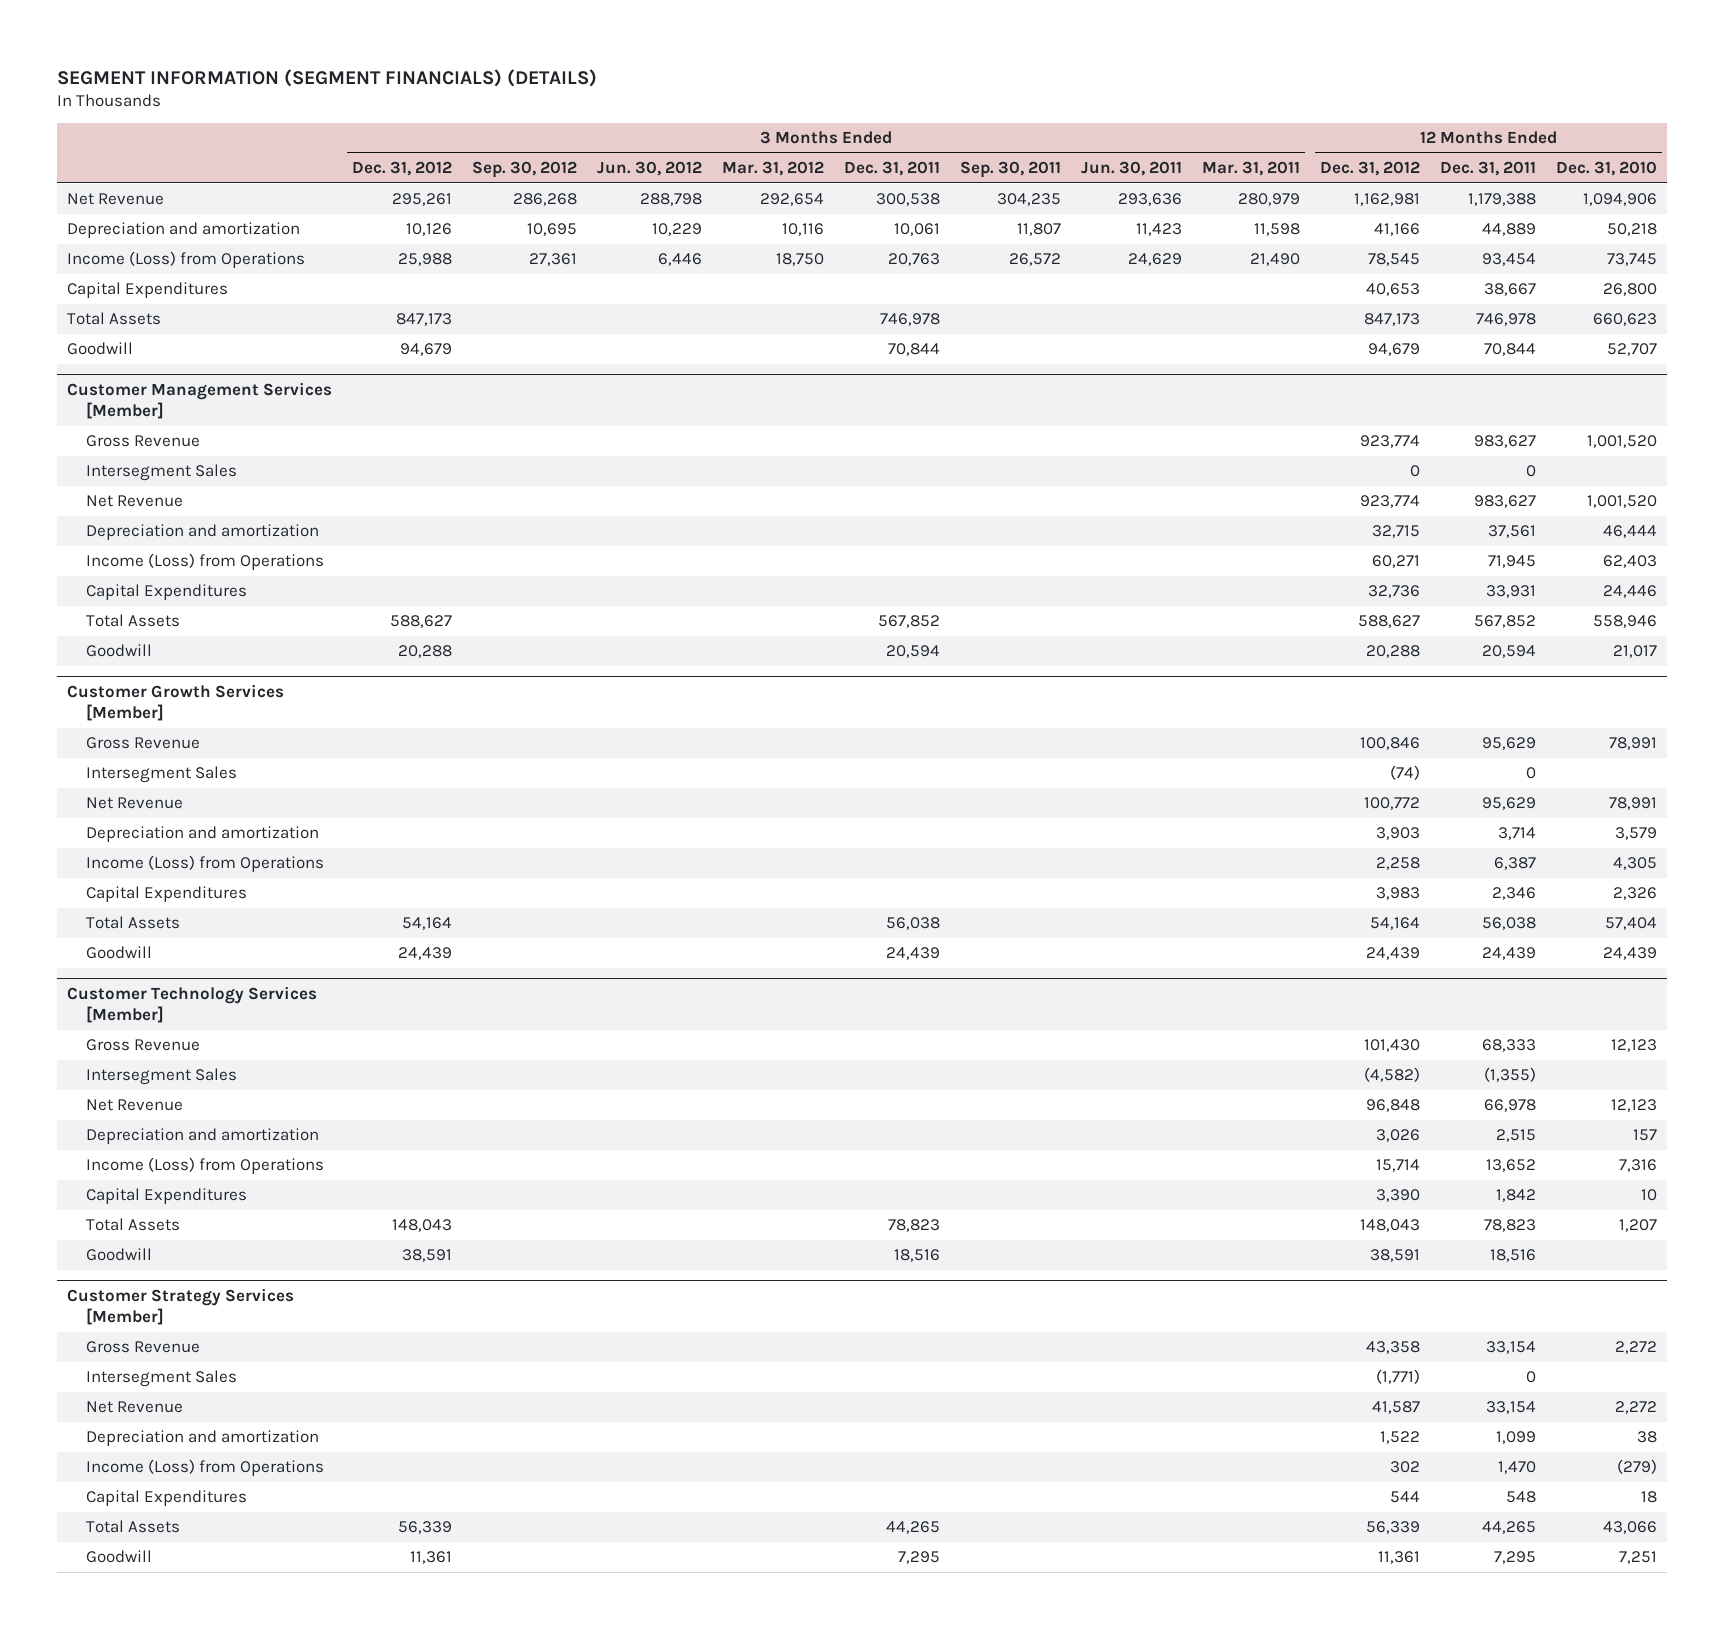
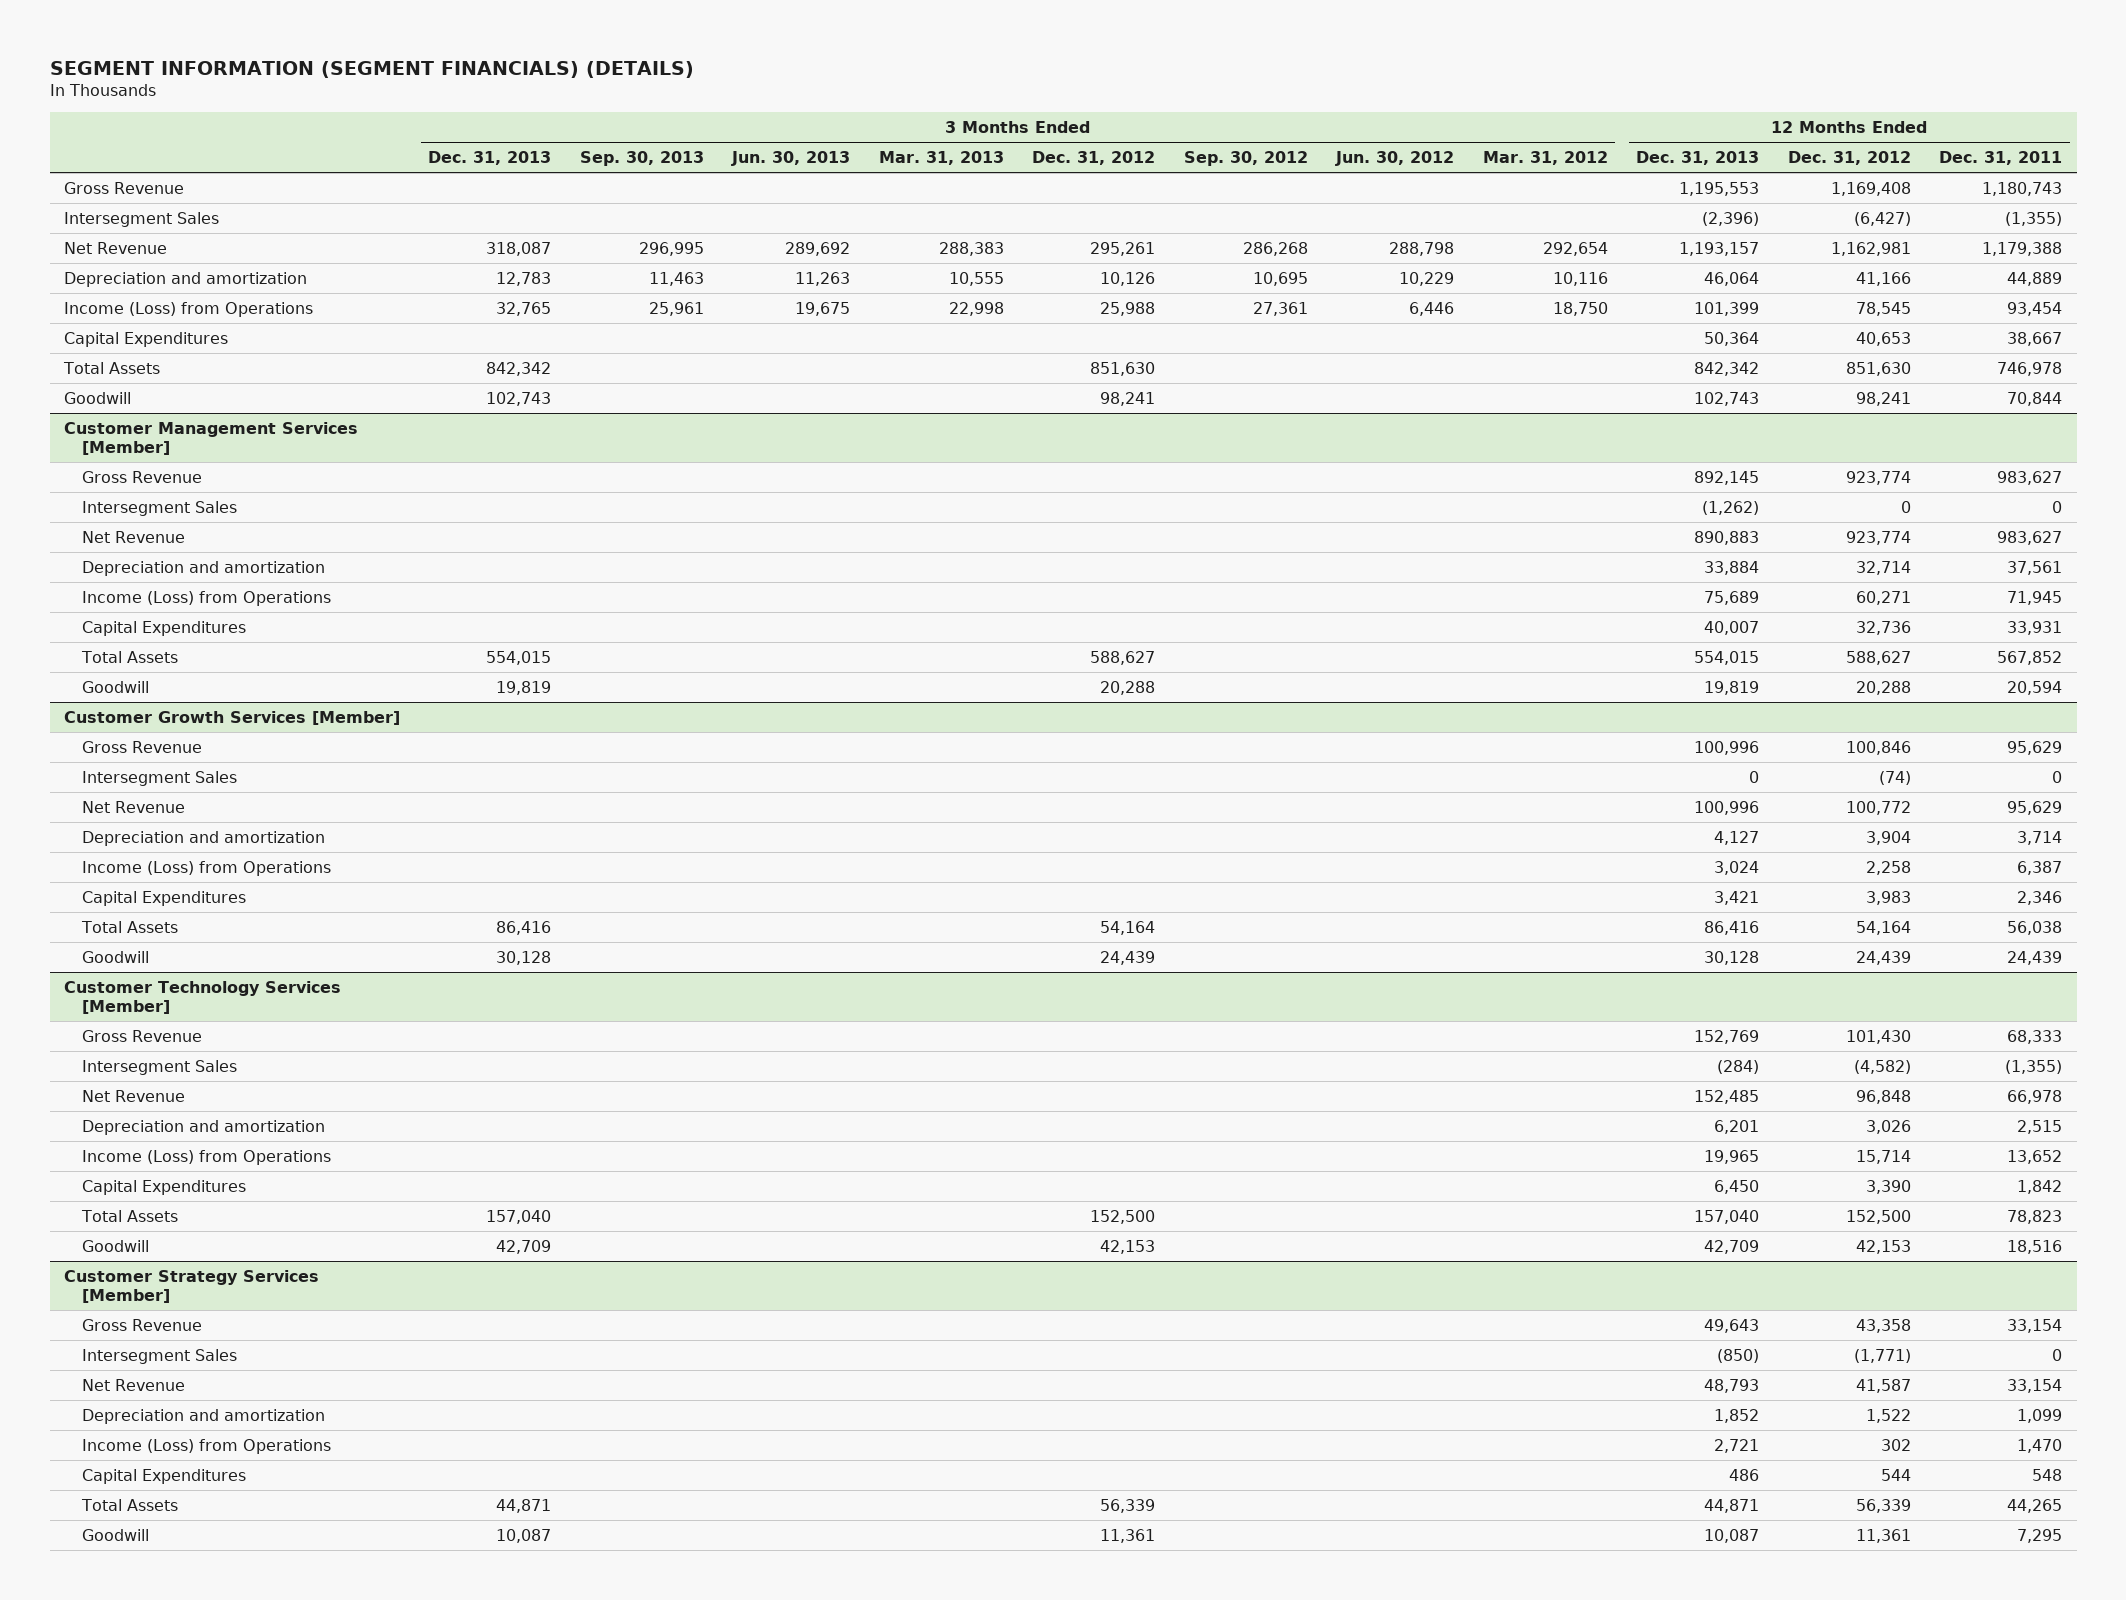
- | 3 Months Ended Dec. 31, 2012 | 3 Months Ended Sep. 30, 2012 | 3 Months Ended Jun. 30, 2012 | 3 Months Ended Mar. 31, 2012 | 3 Months Ended Dec. 31, 2011 | 3 Months Ended Sep. 30, 2011 | 3 Months Ended Jun. 30, 2011 | 3 Months Ended Mar. 31, 2011 | 12 Months Ended Dec. 31, 2012 | 12 Months Ended Dec. 31, 2011 | 12 Months Ended Dec. 31, 2010
+ | 3 Months Ended Dec. 31, 2013 | 3 Months Ended Sep. 30, 2013 | 3 Months Ended Jun. 30, 2013 | 3 Months Ended Mar. 31, 2013 | 3 Months Ended Dec. 31, 2012 | 3 Months Ended Sep. 30, 2012 | 3 Months Ended Jun. 30, 2012 | 3 Months Ended Mar. 31, 2012 | 12 Months Ended Dec. 31, 2013 | 12 Months Ended Dec. 31, 2012 | 12 Months Ended Dec. 31, 2011
+ Gross Revenue | | | | | | | | | 1,195,553 | 1,169,408 | 1,180,743
+ Intersegment Sales | | | | | | | | | (2,396) | (6,427) | (1,355)
- Total Assets | 847,173 | | | | 746,978 | | | | 847,173 | 746,978 | 660,623
- Goodwill | 94,679 | | | | 70,844 | | | | 94,679 | 70,844 | 52,707
+ Total Assets | 842,342 | | | | 851,630 | | | | 842,342 | 851,630 | 746,978
+ Goodwill | 102,743 | | | | 98,241 | | | | 102,743 | 98,241 | 70,844
@ Customer Management Services [Member]
- Depreciation and amortization | | | | | | | | | 32,715 | 37,561 | 46,444
+ Depreciation and amortization | | | | | | | | | 33,884 | 32,714 | 37,561
@ Customer Growth Services [Member]
- Depreciation and amortization | | | | | | | | | 3,903 | 3,714 | 3,579
+ Depreciation and amortization | | | | | | | | | 4,127 | 3,904 | 3,714
@ Customer Technology Services [Member]
- Total Assets | 148,043 | | | | 78,823 | | | | 148,043 | 78,823 | 1,207
- Goodwill | 38,591 | | | | 18,516 | | | | 38,591 | 18,516 |
+ Total Assets | 157,040 | | | | 152,500 | | | | 157,040 | 152,500 | 78,823
+ Goodwill | 42,709 | | | | 42,153 | | | | 42,709 | 42,153 | 18,516

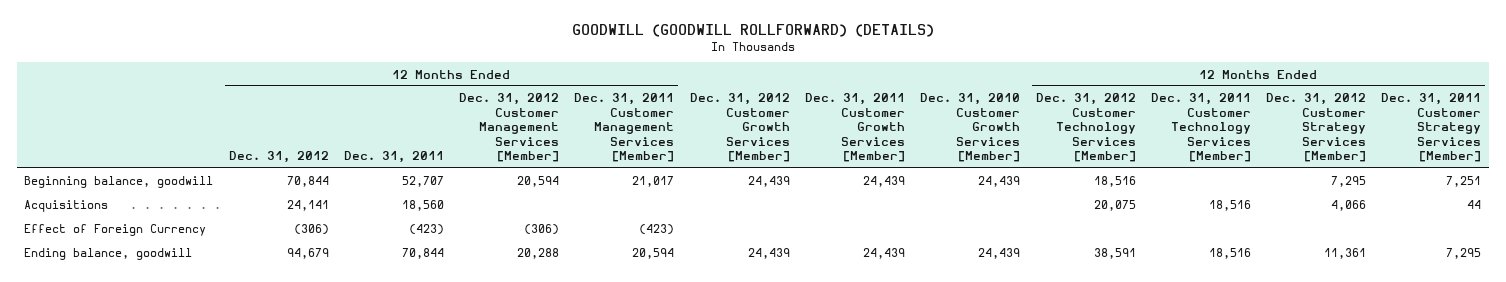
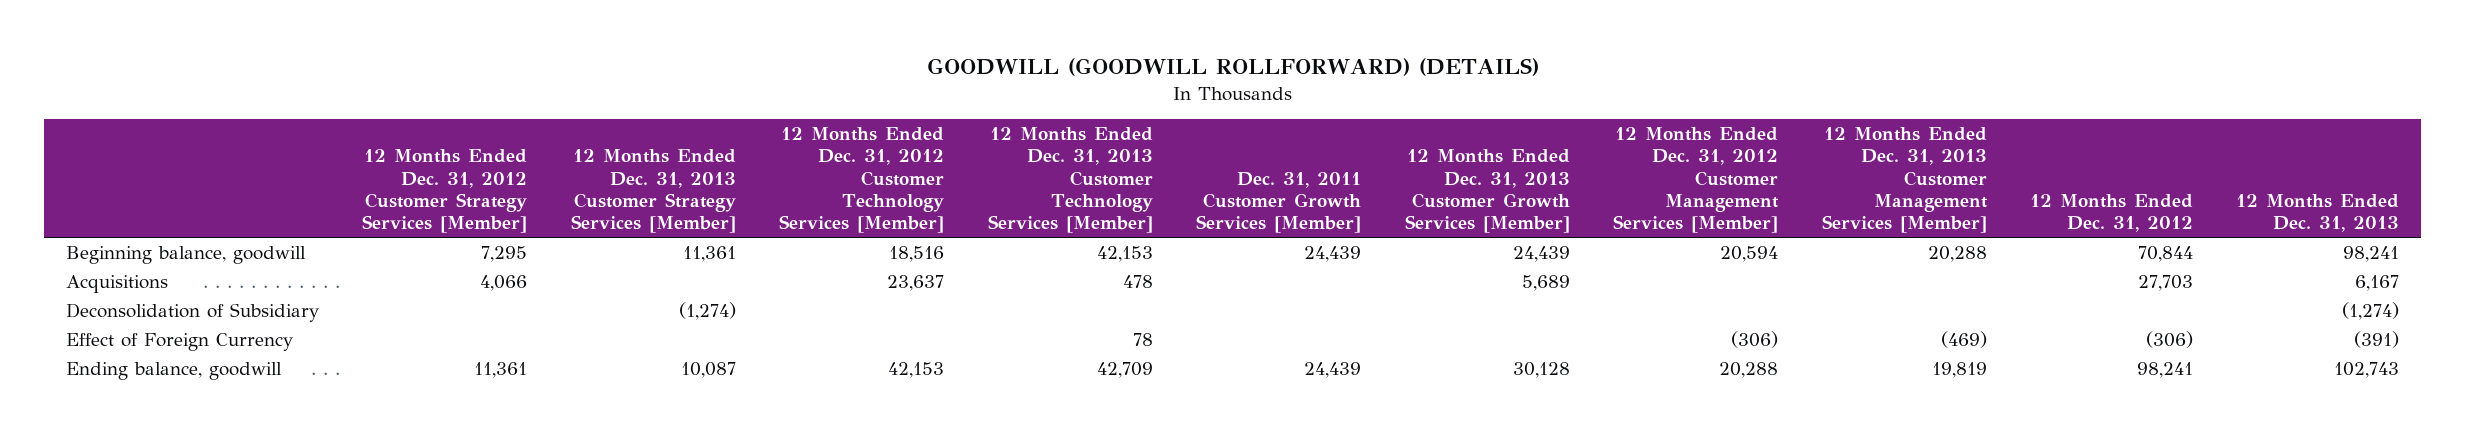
- | 12 Months Ended Dec. 31, 2012 | 12 Months Ended Dec. 31, 2011 | 12 Months Ended Dec. 31, 2012 Customer Management Services [Member] | 12 Months Ended Dec. 31, 2011 Customer Management Services [Member] | Dec. 31, 2012 Customer Growth Services [Member] | Dec. 31, 2011 Customer Growth Services [Member] | Dec. 31, 2010 Customer Growth Services [Member] | 12 Months Ended Dec. 31, 2012 Customer Technology Services [Member] | 12 Months Ended Dec. 31, 2011 Customer Technology Services [Member] | 12 Months Ended Dec. 31, 2012 Customer Strategy Services [Member] | 12 Months Ended Dec. 31, 2011 Customer Strategy Services [Member]
+ | 12 Months Ended Dec. 31, 2012 Customer Strategy Services [Member] | 12 Months Ended Dec. 31, 2013 Customer Strategy Services [Member] | 12 Months Ended Dec. 31, 2012 Customer Technology Services [Member] | 12 Months Ended Dec. 31, 2013 Customer Technology Services [Member] | Dec. 31, 2011 Customer Growth Services [Member] | 12 Months Ended Dec. 31, 2013 Customer Growth Services [Member] | 12 Months Ended Dec. 31, 2012 Customer Management Services [Member] | 12 Months Ended Dec. 31, 2013 Customer Management Services [Member] | 12 Months Ended Dec. 31, 2012 | 12 Months Ended Dec. 31, 2013
- Acquisitions | 24,141 | 18,560 | | | | | | 20,075 | 18,516 | 4,066 | 44
+ Acquisitions | 4,066 | | 23,637 | 478 | | 5,689 | | | 27,703 | 6,167
+ Deconsolidation of Subsidiary | | (1,274) | | | | | | | | (1,274)
- Ending balance, goodwill | 94,679 | 70,844 | 20,288 | 20,594 | 24,439 | 24,439 | 24,439 | 38,591 | 18,516 | 11,361 | 7,295
+ Ending balance, goodwill | 11,361 | 10,087 | 42,153 | 42,709 | 24,439 | 30,128 | 20,288 | 19,819 | 98,241 | 102,743

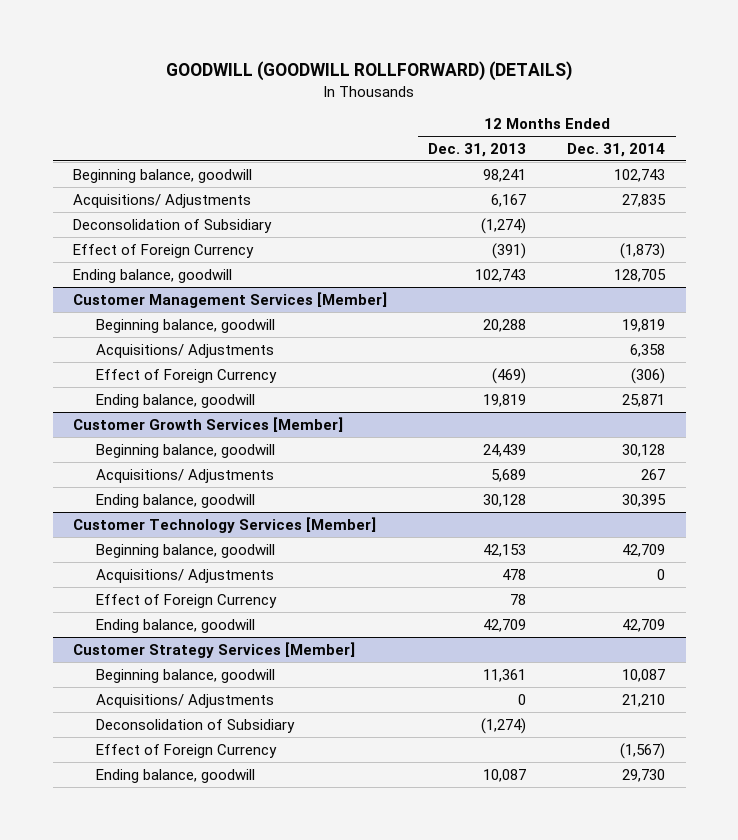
- | 12 Months Ended Dec. 31, 2012 Customer Strategy Services [Member] | 12 Months Ended Dec. 31, 2013 Customer Strategy Services [Member] | 12 Months Ended Dec. 31, 2012 Customer Technology Services [Member] | 12 Months Ended Dec. 31, 2013 Customer Technology Services [Member] | Dec. 31, 2011 Customer Growth Services [Member] | 12 Months Ended Dec. 31, 2013 Customer Growth Services [Member] | 12 Months Ended Dec. 31, 2012 Customer Management Services [Member] | 12 Months Ended Dec. 31, 2013 Customer Management Services [Member] | 12 Months Ended Dec. 31, 2012 | 12 Months Ended Dec. 31, 2013
+ | 12 Months Ended Dec. 31, 2013 | 12 Months Ended Dec. 31, 2014
- Acquisitions | 4,066 | | 23,637 | 478 | | 5,689 | | | 27,703 | 6,167
+ Acquisitions/ Adjustments | 6,167 | 27,835
+ Customer Management Services [Member]
+ Beginning balance, goodwill | 20,288 | 19,819
+ Acquisitions/ Adjustments | | 6,358
+ Effect of Foreign Currency | (469) | (306)
+ Ending balance, goodwill | 19,819 | 25,871
+ Customer Growth Services [Member]
+ Beginning balance, goodwill | 24,439 | 30,128
+ Acquisitions/ Adjustments | 5,689 | 267
+ Ending balance, goodwill | 30,128 | 30,395
+ Customer Technology Services [Member]
+ Beginning balance, goodwill | 42,153 | 42,709
+ Acquisitions/ Adjustments | 478 | 0
+ Effect of Foreign Currency | 78 |
+ Ending balance, goodwill | 42,709 | 42,709
+ Customer Strategy Services [Member]
+ Beginning balance, goodwill | 11,361 | 10,087
+ Acquisitions/ Adjustments | 0 | 21,210
+ Deconsolidation of Subsidiary | (1,274) |
+ Effect of Foreign Currency | | (1,567)
+ Ending balance, goodwill | 10,087 | 29,730

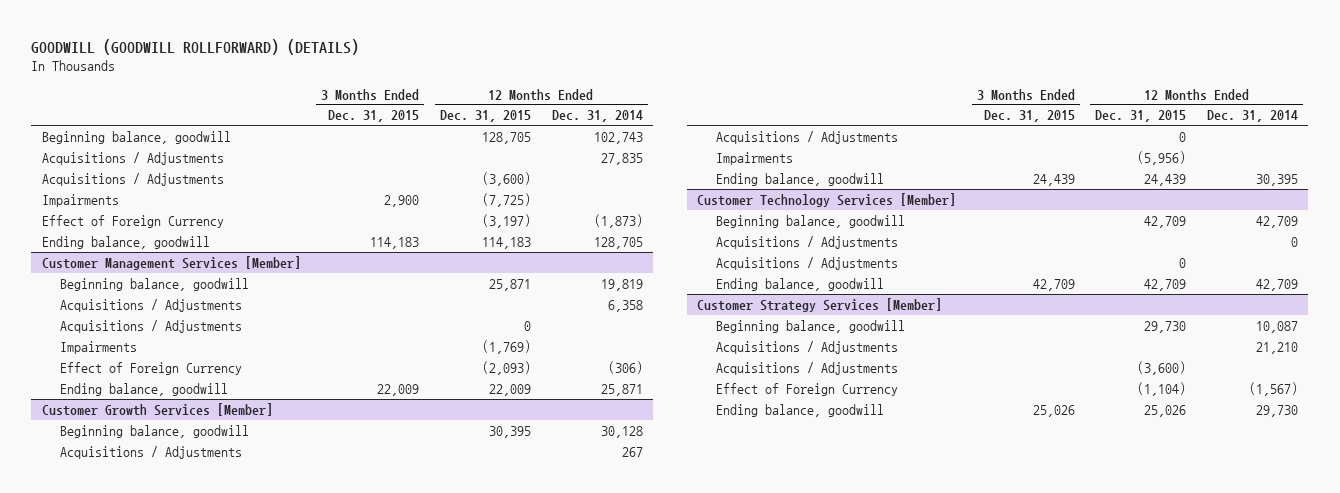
- | 12 Months Ended Dec. 31, 2013 | 12 Months Ended Dec. 31, 2014
+ | 3 Months Ended Dec. 31, 2015 | 12 Months Ended Dec. 31, 2015 | 12 Months Ended Dec. 31, 2014
- Acquisitions/ Adjustments | 6,167 | 27,835
- Deconsolidation of Subsidiary | (1,274) |
+ Acquisitions / Adjustments | | | 27,835
+ Acquisitions / Adjustments | | (3,600) |
+ Impairments | 2,900 | (7,725) |
@ Customer Management Services [Member]
- Acquisitions/ Adjustments | | 6,358
+ Acquisitions / Adjustments | | | 6,358
+ Acquisitions / Adjustments | | 0 |
+ Impairments | | (1,769) |
@ Customer Growth Services [Member]
- Acquisitions/ Adjustments | 5,689 | 267
+ Acquisitions / Adjustments | | | 267
+ Acquisitions / Adjustments | | 0 |
+ Impairments | | (5,956) |
@ Customer Technology Services [Member]
- Acquisitions/ Adjustments | 478 | 0
- Effect of Foreign Currency | 78 |
+ Acquisitions / Adjustments | | | 0
+ Acquisitions / Adjustments | | 0 |
@ Customer Strategy Services [Member]
- Acquisitions/ Adjustments | 0 | 21,210
- Deconsolidation of Subsidiary | (1,274) |
+ Acquisitions / Adjustments | | | 21,210
+ Acquisitions / Adjustments | | (3,600) |

